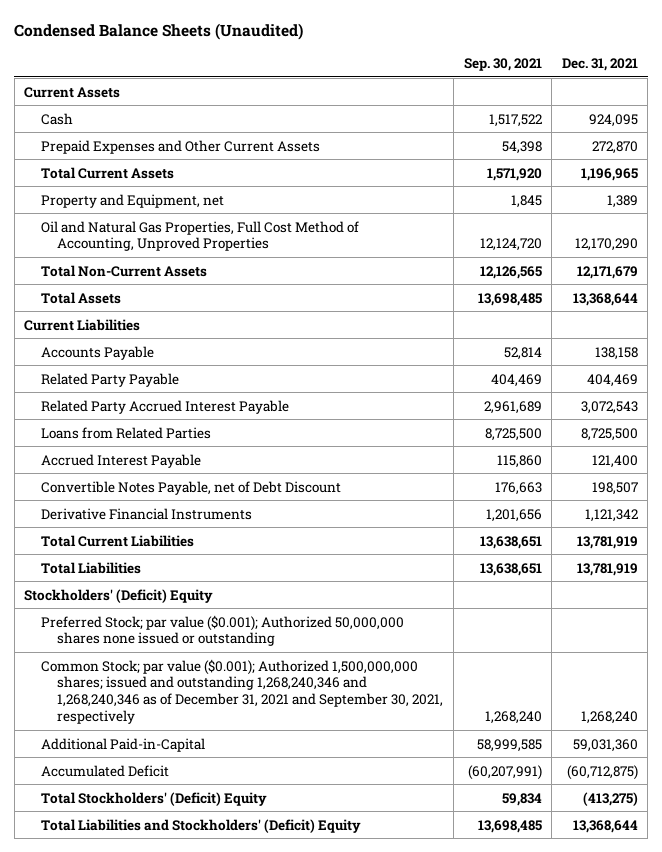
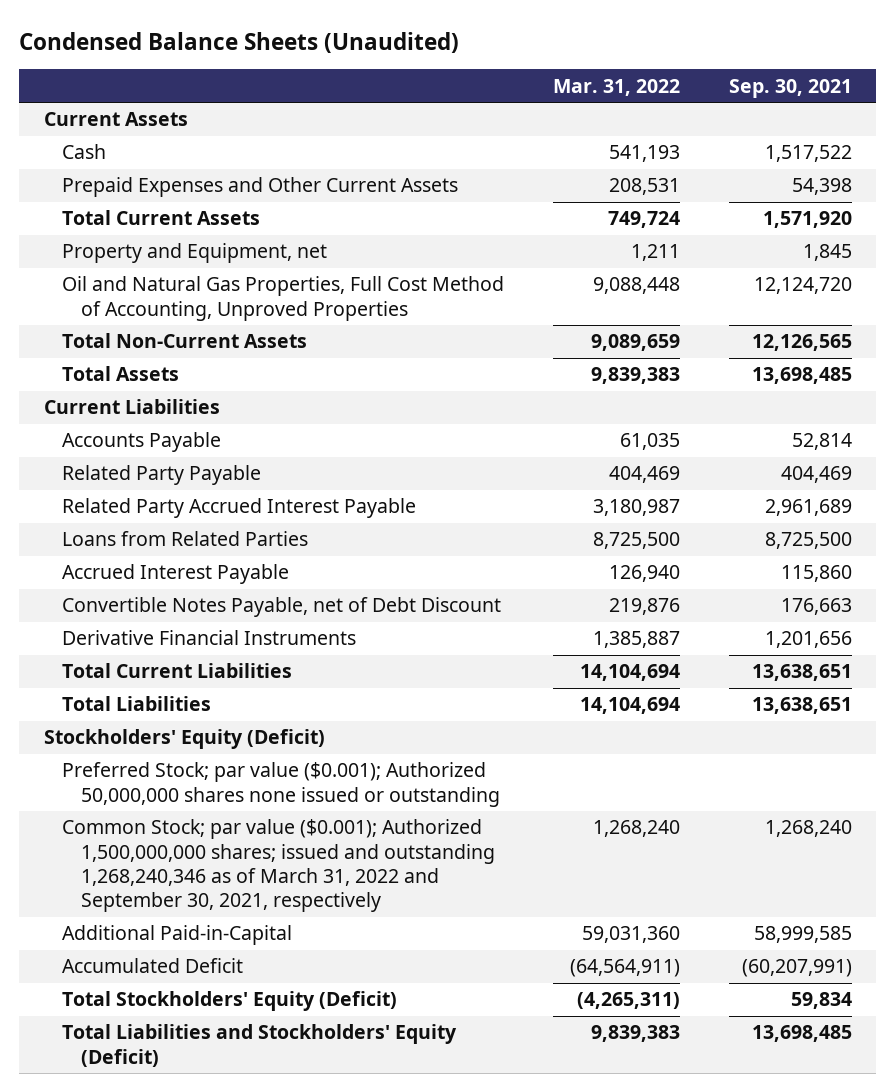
- | Sep. 30, 2021 | Dec. 31, 2021
+ | Mar. 31, 2022 | Sep. 30, 2021
- Stockholders' (Deficit) Equity
+ Stockholders' Equity (Deficit)
- Common Stock; par value ($0.001); Authorized 1,500,000,000 shares; issued and outstanding 1,268,240,346 and 1,268,240,346 as of December 31, 2021 and September 30, 2021, respectively | 1,268,240 | 1,268,240
+ Common Stock; par value ($0.001); Authorized 1,500,000,000 shares; issued and outstanding 1,268,240,346 as of March 31, 2022 and September 30, 2021, respectively | 1,268,240 | 1,268,240
- Total Stockholders' (Deficit) Equity | 59,834 | (413,275)
- Total Liabilities and Stockholders' (Deficit) Equity | 13,698,485 | 13,368,644
+ Total Stockholders' Equity (Deficit) | (4,265,311) | 59,834
+ Total Liabilities and Stockholders' Equity (Deficit) | 9,839,383 | 13,698,485

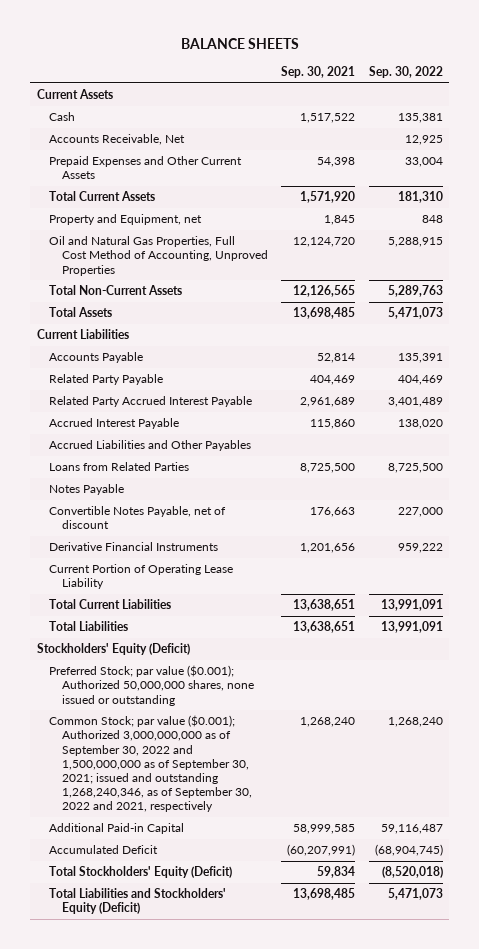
- Condensed Balance Sheets (Unaudited)
+ BALANCE SHEETS
- | Mar. 31, 2022 | Sep. 30, 2021
+ | Sep. 30, 2021 | Sep. 30, 2022
+ Accounts Receivable, Net | | 12,925
- Convertible Notes Payable, net of Debt Discount | 219,876 | 176,663
+ Accrued Liabilities and Other Payables
moved down: Loans from Related Parties | 8,725,500 | 8,725,500
+ Notes Payable
+ Convertible Notes Payable, net of discount | 176,663 | 227,000
+ Current Portion of Operating Lease Liability
- Preferred Stock; par value ($0.001); Authorized 50,000,000 shares none issued or outstanding
- Common Stock; par value ($0.001); Authorized 1,500,000,000 shares; issued and outstanding 1,268,240,346 as of March 31, 2022 and September 30, 2021, respectively | 1,268,240 | 1,268,240
- Additional Paid-in-Capital | 59,031,360 | 58,999,585
+ Preferred Stock; par value ($0.001); Authorized 50,000,000 shares, none issued or outstanding
+ Common Stock; par value ($0.001); Authorized 3,000,000,000 as of September 30, 2022 and 1,500,000,000 as of September 30, 2021; issued and outstanding 1,268,240,346, as of September 30, 2022 and 2021, respectively | 1,268,240 | 1,268,240
+ Additional Paid-in Capital | 58,999,585 | 59,116,487

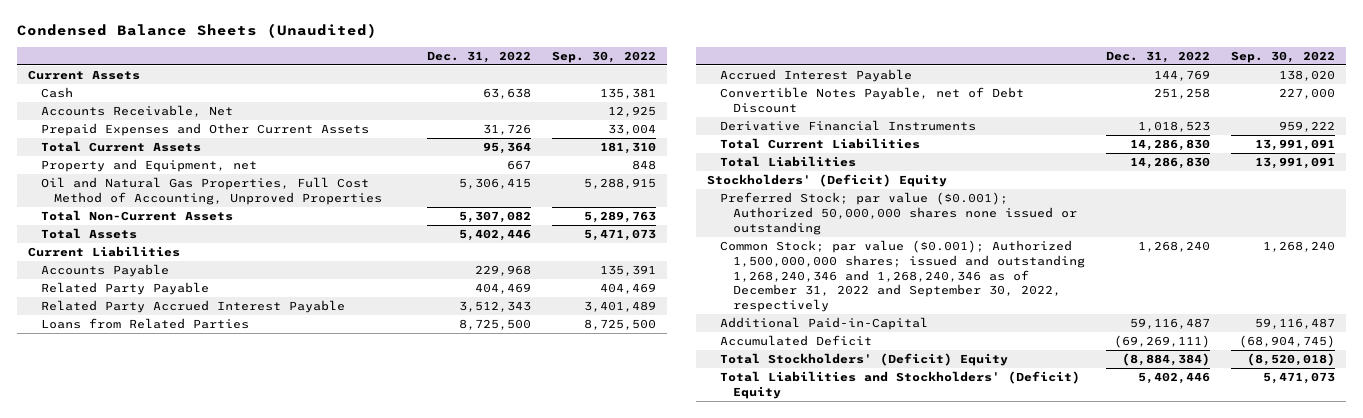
- BALANCE SHEETS
+ Condensed Balance Sheets (Unaudited)
- | Sep. 30, 2021 | Sep. 30, 2022
+ | Dec. 31, 2022 | Sep. 30, 2022
- Accrued Liabilities and Other Payables
- Notes Payable
- Convertible Notes Payable, net of discount | 176,663 | 227,000
moved down: Accrued Interest Payable | 144,769 | 138,020
+ Convertible Notes Payable, net of Debt Discount | 251,258 | 227,000
- Current Portion of Operating Lease Liability
- Stockholders' Equity (Deficit)
- Preferred Stock; par value ($0.001); Authorized 50,000,000 shares, none issued or outstanding
- Common Stock; par value ($0.001); Authorized 3,000,000,000 as of September 30, 2022 and 1,500,000,000 as of September 30, 2021; issued and outstanding 1,268,240,346, as of September 30, 2022 and 2021, respectively | 1,268,240 | 1,268,240
- Additional Paid-in Capital | 58,999,585 | 59,116,487
+ Stockholders' (Deficit) Equity
+ Preferred Stock; par value ($0.001); Authorized 50,000,000 shares none issued or outstanding
+ Common Stock; par value ($0.001); Authorized 1,500,000,000 shares; issued and outstanding 1,268,240,346 and 1,268,240,346 as of December 31, 2022 and September 30, 2022, respectively | 1,268,240 | 1,268,240
+ Additional Paid-in-Capital | 59,116,487 | 59,116,487
- Total Stockholders' Equity (Deficit) | 59,834 | (8,520,018)
- Total Liabilities and Stockholders' Equity (Deficit) | 13,698,485 | 5,471,073
+ Total Stockholders' (Deficit) Equity | (8,884,384) | (8,520,018)
+ Total Liabilities and Stockholders' (Deficit) Equity | 5,402,446 | 5,471,073

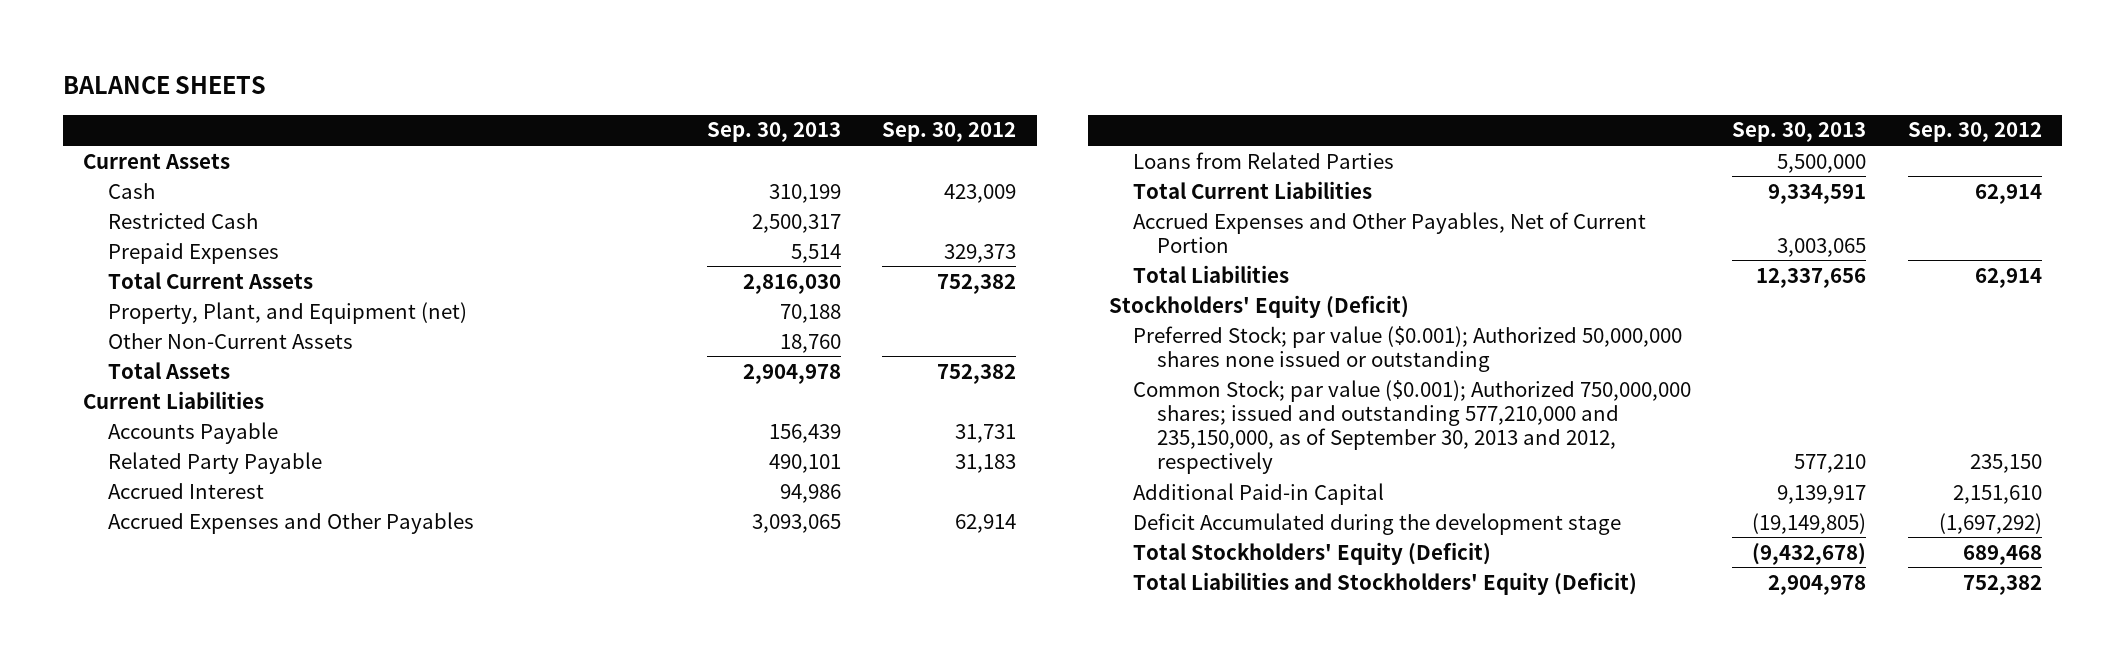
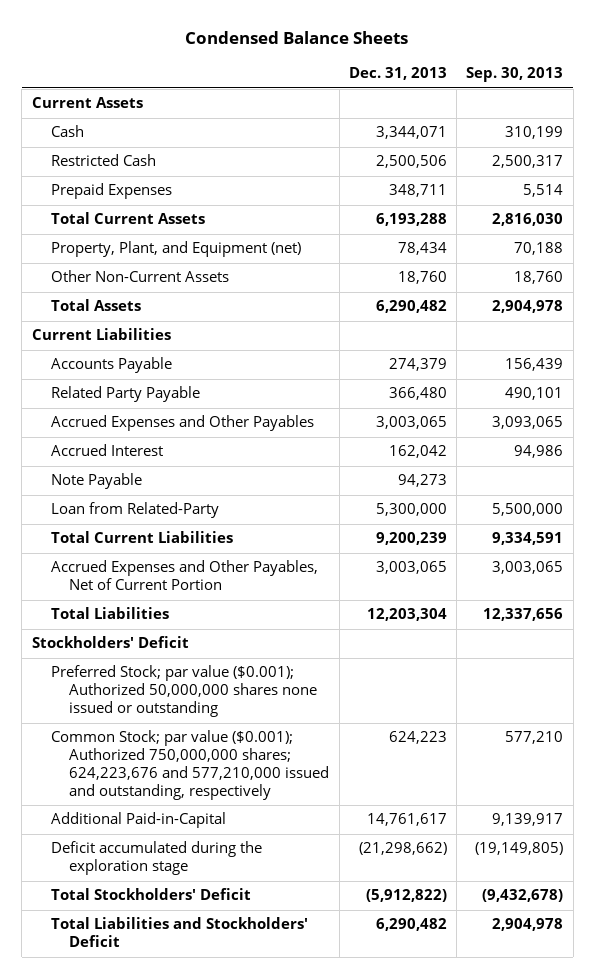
- BALANCE SHEETS
+ Condensed Balance Sheets
- | Sep. 30, 2013 | Sep. 30, 2012
+ | Dec. 31, 2013 | Sep. 30, 2013
- Loans from Related Parties | 5,500,000 |
moved down: Accrued Interest | 162,042 | 94,986
+ Note Payable | 94,273 |
+ Loan from Related-Party | 5,300,000 | 5,500,000
- Stockholders' Equity (Deficit)
+ Stockholders' Deficit
- Common Stock; par value ($0.001); Authorized 750,000,000 shares; issued and outstanding 577,210,000 and 235,150,000, as of September 30, 2013 and 2012, respectively | 577,210 | 235,150
- Additional Paid-in Capital | 9,139,917 | 2,151,610
- Deficit Accumulated during the development stage | (19,149,805) | (1,697,292)
- Total Stockholders' Equity (Deficit) | (9,432,678) | 689,468
- Total Liabilities and Stockholders' Equity (Deficit) | 2,904,978 | 752,382
+ Common Stock; par value ($0.001); Authorized 750,000,000 shares; 624,223,676 and 577,210,000 issued and outstanding, respectively | 624,223 | 577,210
+ Additional Paid-in-Capital | 14,761,617 | 9,139,917
+ Deficit accumulated during the exploration stage | (21,298,662) | (19,149,805)
+ Total Stockholders' Deficit | (5,912,822) | (9,432,678)
+ Total Liabilities and Stockholders' Deficit | 6,290,482 | 2,904,978

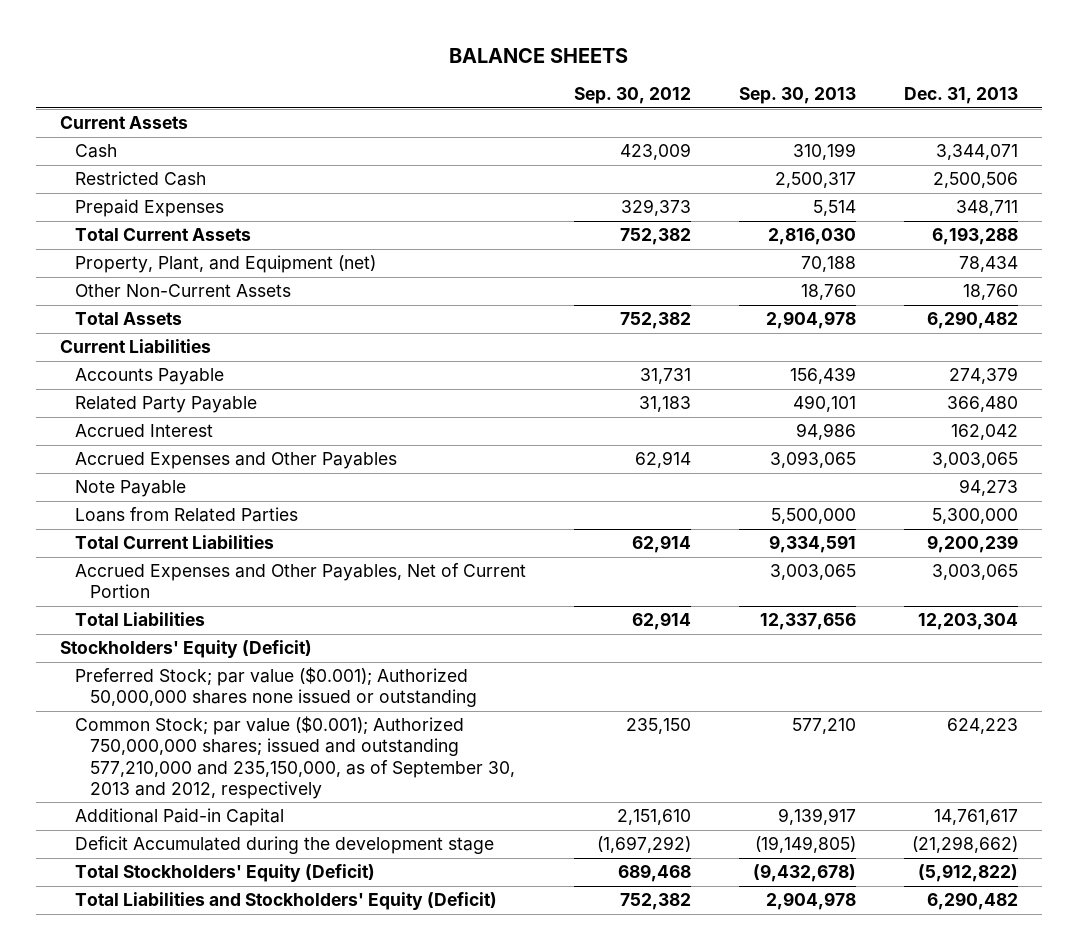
- Condensed Balance Sheets
+ BALANCE SHEETS
- | Dec. 31, 2013 | Sep. 30, 2013
+ | Sep. 30, 2012 | Sep. 30, 2013 | Dec. 31, 2013
moved down: Accrued Expenses and Other Payables | 62,914 | 3,093,065 | 3,003,065
- Loan from Related-Party | 5,300,000 | 5,500,000
+ Loans from Related Parties | | 5,500,000 | 5,300,000
- Stockholders' Deficit
+ Stockholders' Equity (Deficit)
- Common Stock; par value ($0.001); Authorized 750,000,000 shares; 624,223,676 and 577,210,000 issued and outstanding, respectively | 624,223 | 577,210
- Additional Paid-in-Capital | 14,761,617 | 9,139,917
- Deficit accumulated during the exploration stage | (21,298,662) | (19,149,805)
- Total Stockholders' Deficit | (5,912,822) | (9,432,678)
- Total Liabilities and Stockholders' Deficit | 6,290,482 | 2,904,978
+ Common Stock; par value ($0.001); Authorized 750,000,000 shares; issued and outstanding 577,210,000 and 235,150,000, as of September 30, 2013 and 2012, respectively | 235,150 | 577,210 | 624,223
+ Additional Paid-in Capital | 2,151,610 | 9,139,917 | 14,761,617
+ Deficit Accumulated during the development stage | (1,697,292) | (19,149,805) | (21,298,662)
+ Total Stockholders' Equity (Deficit) | 689,468 | (9,432,678) | (5,912,822)
+ Total Liabilities and Stockholders' Equity (Deficit) | 752,382 | 2,904,978 | 6,290,482

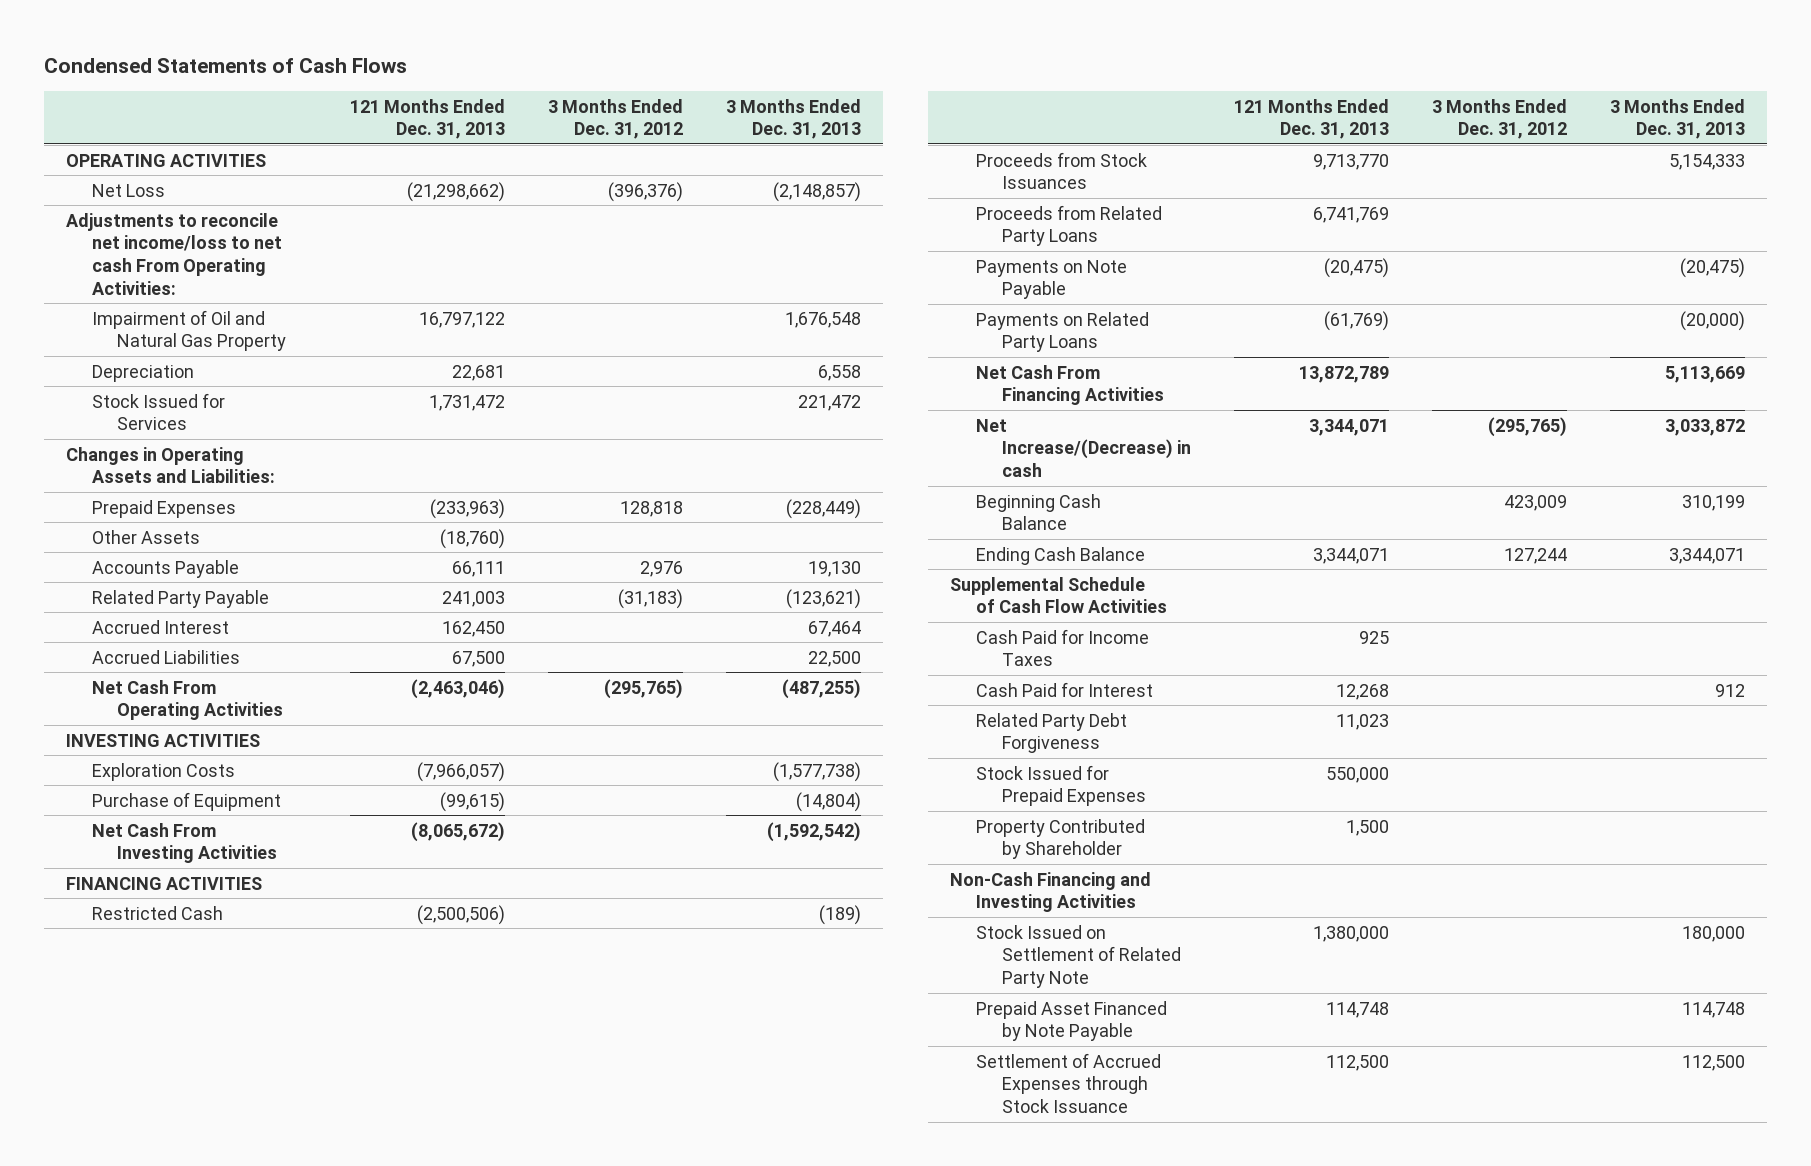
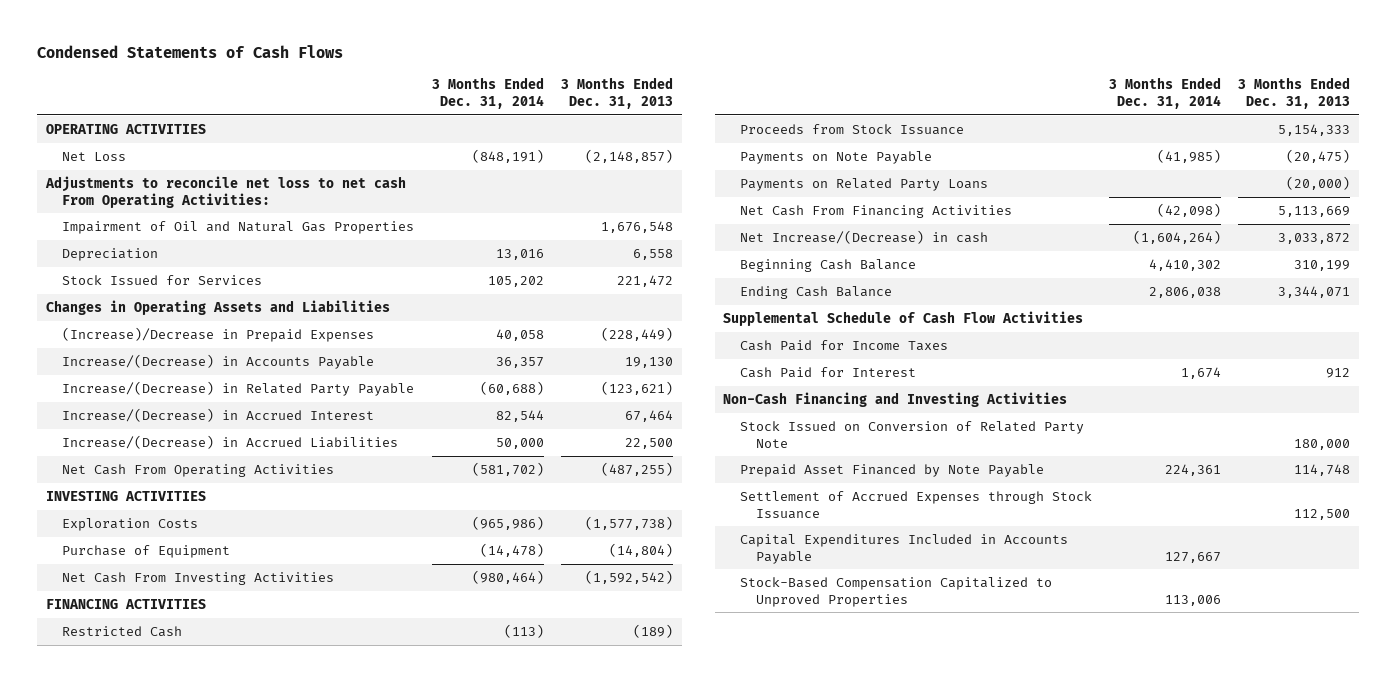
- | 121 Months Ended Dec. 31, 2013 | 3 Months Ended Dec. 31, 2012 | 3 Months Ended Dec. 31, 2013
+ | 3 Months Ended Dec. 31, 2014 | 3 Months Ended Dec. 31, 2013
- Adjustments to reconcile net income/loss to net cash From Operating Activities:
- Impairment of Oil and Natural Gas Property | 16,797,122 | | 1,676,548
+ Adjustments to reconcile net loss to net cash From Operating Activities:
+ Impairment of Oil and Natural Gas Properties | | 1,676,548
- Changes in Operating Assets and Liabilities:
- Prepaid Expenses | (233,963) | 128,818 | (228,449)
- Other Assets | (18,760) | |
- Accounts Payable | 66,111 | 2,976 | 19,130
- Related Party Payable | 241,003 | (31,183) | (123,621)
- Accrued Interest | 162,450 | | 67,464
- Accrued Liabilities | 67,500 | | 22,500
+ Changes in Operating Assets and Liabilities
+ (Increase)/Decrease in Prepaid Expenses | 40,058 | (228,449)
+ Increase/(Decrease) in Accounts Payable | 36,357 | 19,130
+ Increase/(Decrease) in Related Party Payable | (60,688) | (123,621)
+ Increase/(Decrease) in Accrued Interest | 82,544 | 67,464
+ Increase/(Decrease) in Accrued Liabilities | 50,000 | 22,500
- Proceeds from Stock Issuances | 9,713,770 | | 5,154,333
- Proceeds from Related Party Loans | 6,741,769 | |
+ Proceeds from Stock Issuance | | 5,154,333
- Related Party Debt Forgiveness | 11,023 | |
- Stock Issued for Prepaid Expenses | 550,000 | |
- Property Contributed by Shareholder | 1,500 | |
- Stock Issued on Settlement of Related Party Note | 1,380,000 | | 180,000
+ Stock Issued on Conversion of Related Party Note | | 180,000
+ Capital Expenditures Included in Accounts Payable | 127,667 |
+ Stock-Based Compensation Capitalized to Unproved Properties | 113,006 |

